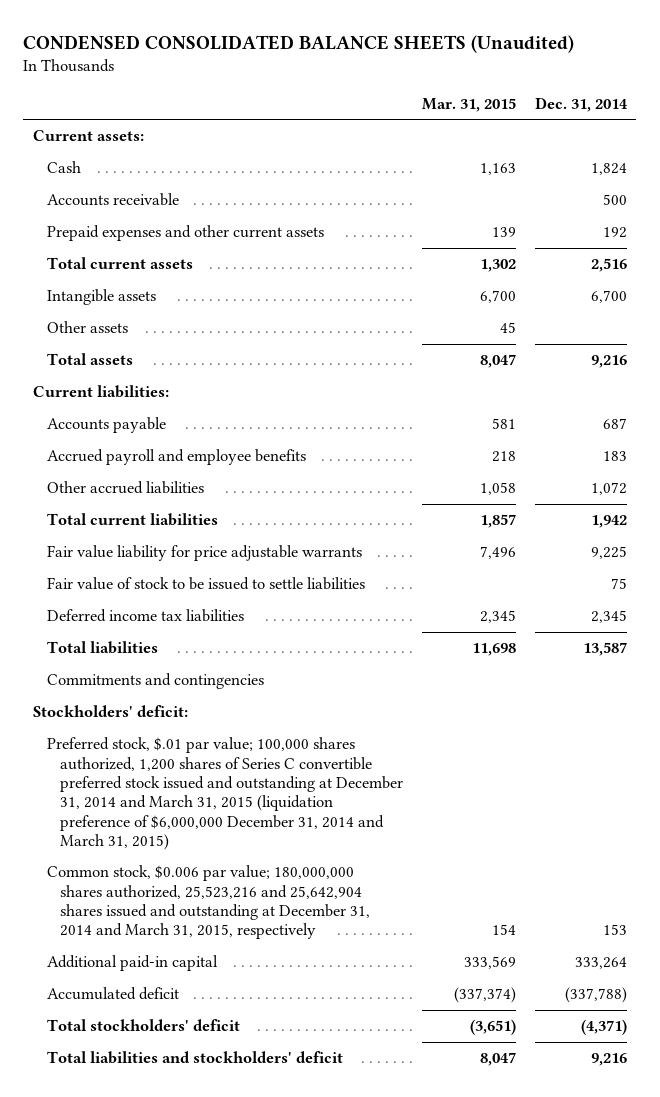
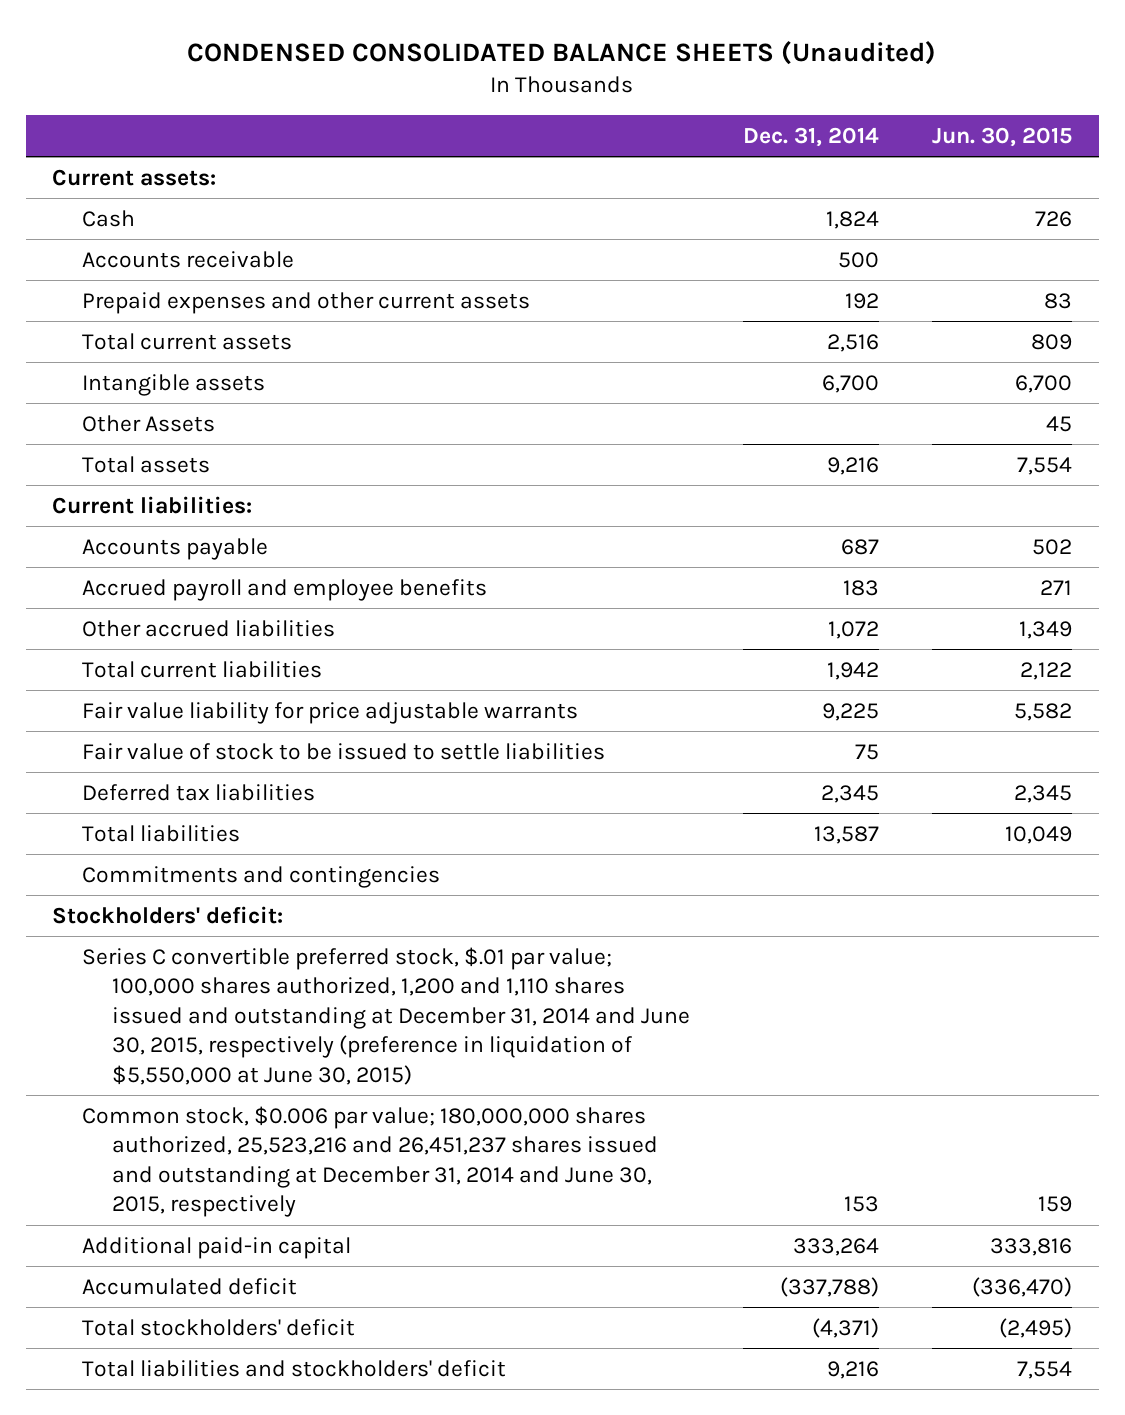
- | Mar. 31, 2015 | Dec. 31, 2014
+ | Dec. 31, 2014 | Jun. 30, 2015
- Other assets | 45 |
+ Other Assets | | 45
- Deferred income tax liabilities | 2,345 | 2,345
+ Deferred tax liabilities | 2,345 | 2,345
- Preferred stock, $.01 par value; 100,000 shares authorized, 1,200 shares of Series C convertible preferred stock issued and outstanding at December 31, 2014 and March 31, 2015 (liquidation preference of $6,000,000 December 31, 2014 and March 31, 2015)
- Common stock, $0.006 par value; 180,000,000 shares authorized, 25,523,216 and 25,642,904 shares issued and outstanding at December 31, 2014 and March 31, 2015, respectively | 154 | 153
+ Series C convertible preferred stock, $.01 par value; 100,000 shares authorized, 1,200 and 1,110 shares issued and outstanding at December 31, 2014 and June 30, 2015, respectively (preference in liquidation of $5,550,000 at June 30, 2015)
+ Common stock, $0.006 par value; 180,000,000 shares authorized, 25,523,216 and 26,451,237 shares issued and outstanding at December 31, 2014 and June 30, 2015, respectively | 153 | 159

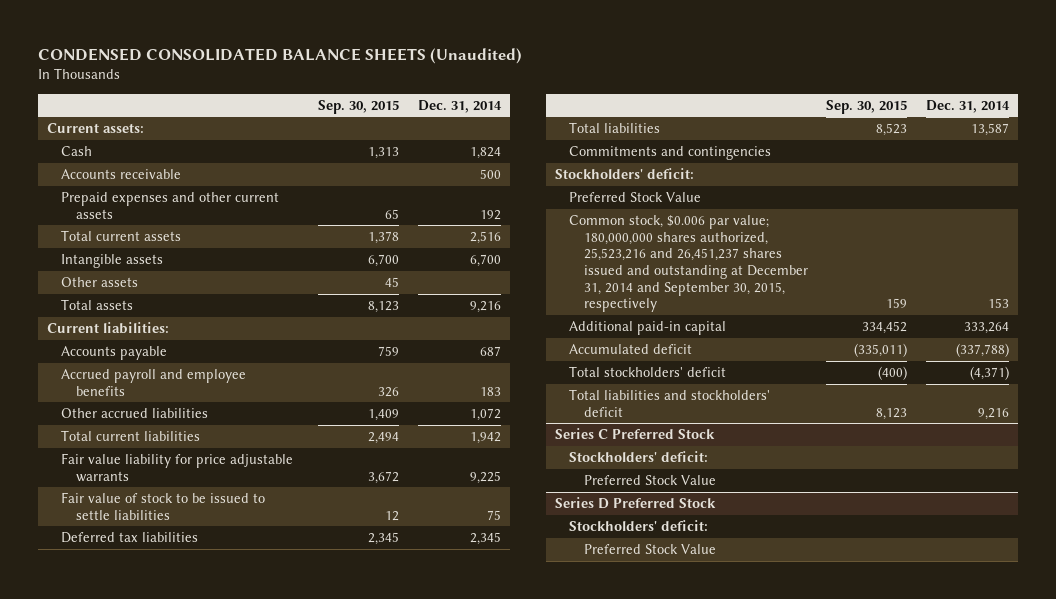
- | Dec. 31, 2014 | Jun. 30, 2015
+ | Sep. 30, 2015 | Dec. 31, 2014
- Other Assets | | 45
+ Other assets | 45 |
- Series C convertible preferred stock, $.01 par value; 100,000 shares authorized, 1,200 and 1,110 shares issued and outstanding at December 31, 2014 and June 30, 2015, respectively (preference in liquidation of $5,550,000 at June 30, 2015)
- Common stock, $0.006 par value; 180,000,000 shares authorized, 25,523,216 and 26,451,237 shares issued and outstanding at December 31, 2014 and June 30, 2015, respectively | 153 | 159
+ Preferred Stock Value
+ Common stock, $0.006 par value; 180,000,000 shares authorized, 25,523,216 and 26,451,237 shares issued and outstanding at December 31, 2014 and September 30, 2015, respectively | 159 | 153
+ Series C Preferred Stock
+ Stockholders' deficit:
+ Preferred Stock Value
+ Series D Preferred Stock
+ Stockholders' deficit:
+ Preferred Stock Value

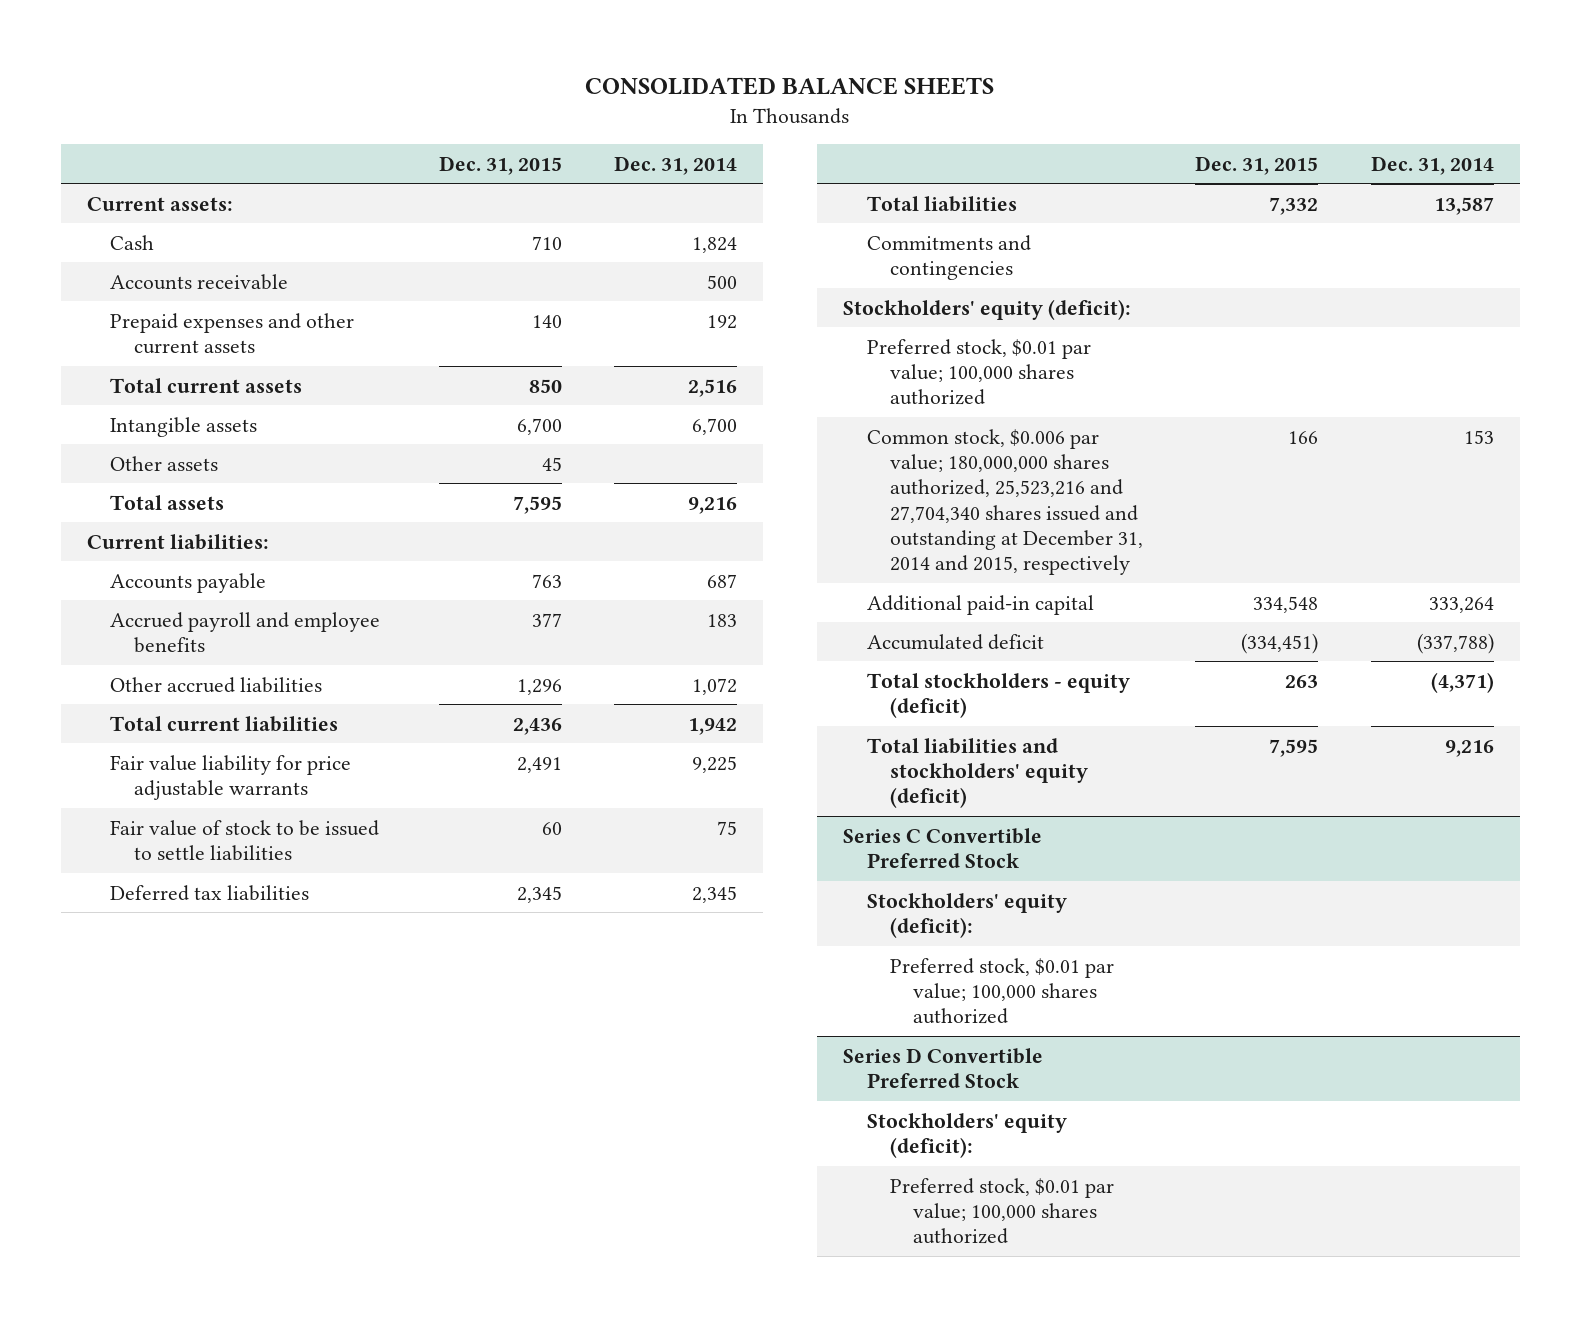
- CONDENSED CONSOLIDATED BALANCE SHEETS (Unaudited)
+ CONSOLIDATED BALANCE SHEETS
- | Sep. 30, 2015 | Dec. 31, 2014
+ | Dec. 31, 2015 | Dec. 31, 2014
- Stockholders' deficit:
- Preferred Stock Value
- Common stock, $0.006 par value; 180,000,000 shares authorized, 25,523,216 and 26,451,237 shares issued and outstanding at December 31, 2014 and September 30, 2015, respectively | 159 | 153
+ Stockholders' equity (deficit):
+ Preferred stock, $0.01 par value; 100,000 shares authorized
+ Common stock, $0.006 par value; 180,000,000 shares authorized, 25,523,216 and 27,704,340 shares issued and outstanding at December 31, 2014 and 2015, respectively | 166 | 153
- Total stockholders' deficit | (400) | (4,371)
- Total liabilities and stockholders' deficit | 8,123 | 9,216
- Series C Preferred Stock
- Stockholders' deficit:
- Preferred Stock Value
- Series D Preferred Stock
- Stockholders' deficit:
- Preferred Stock Value
+ Total stockholders - equity (deficit) | 263 | (4,371)
+ Total liabilities and stockholders' equity (deficit) | 7,595 | 9,216
+ Series C Convertible Preferred Stock
+ Stockholders' equity (deficit):
+ Preferred stock, $0.01 par value; 100,000 shares authorized
+ Series D Convertible Preferred Stock
+ Stockholders' equity (deficit):
+ Preferred stock, $0.01 par value; 100,000 shares authorized

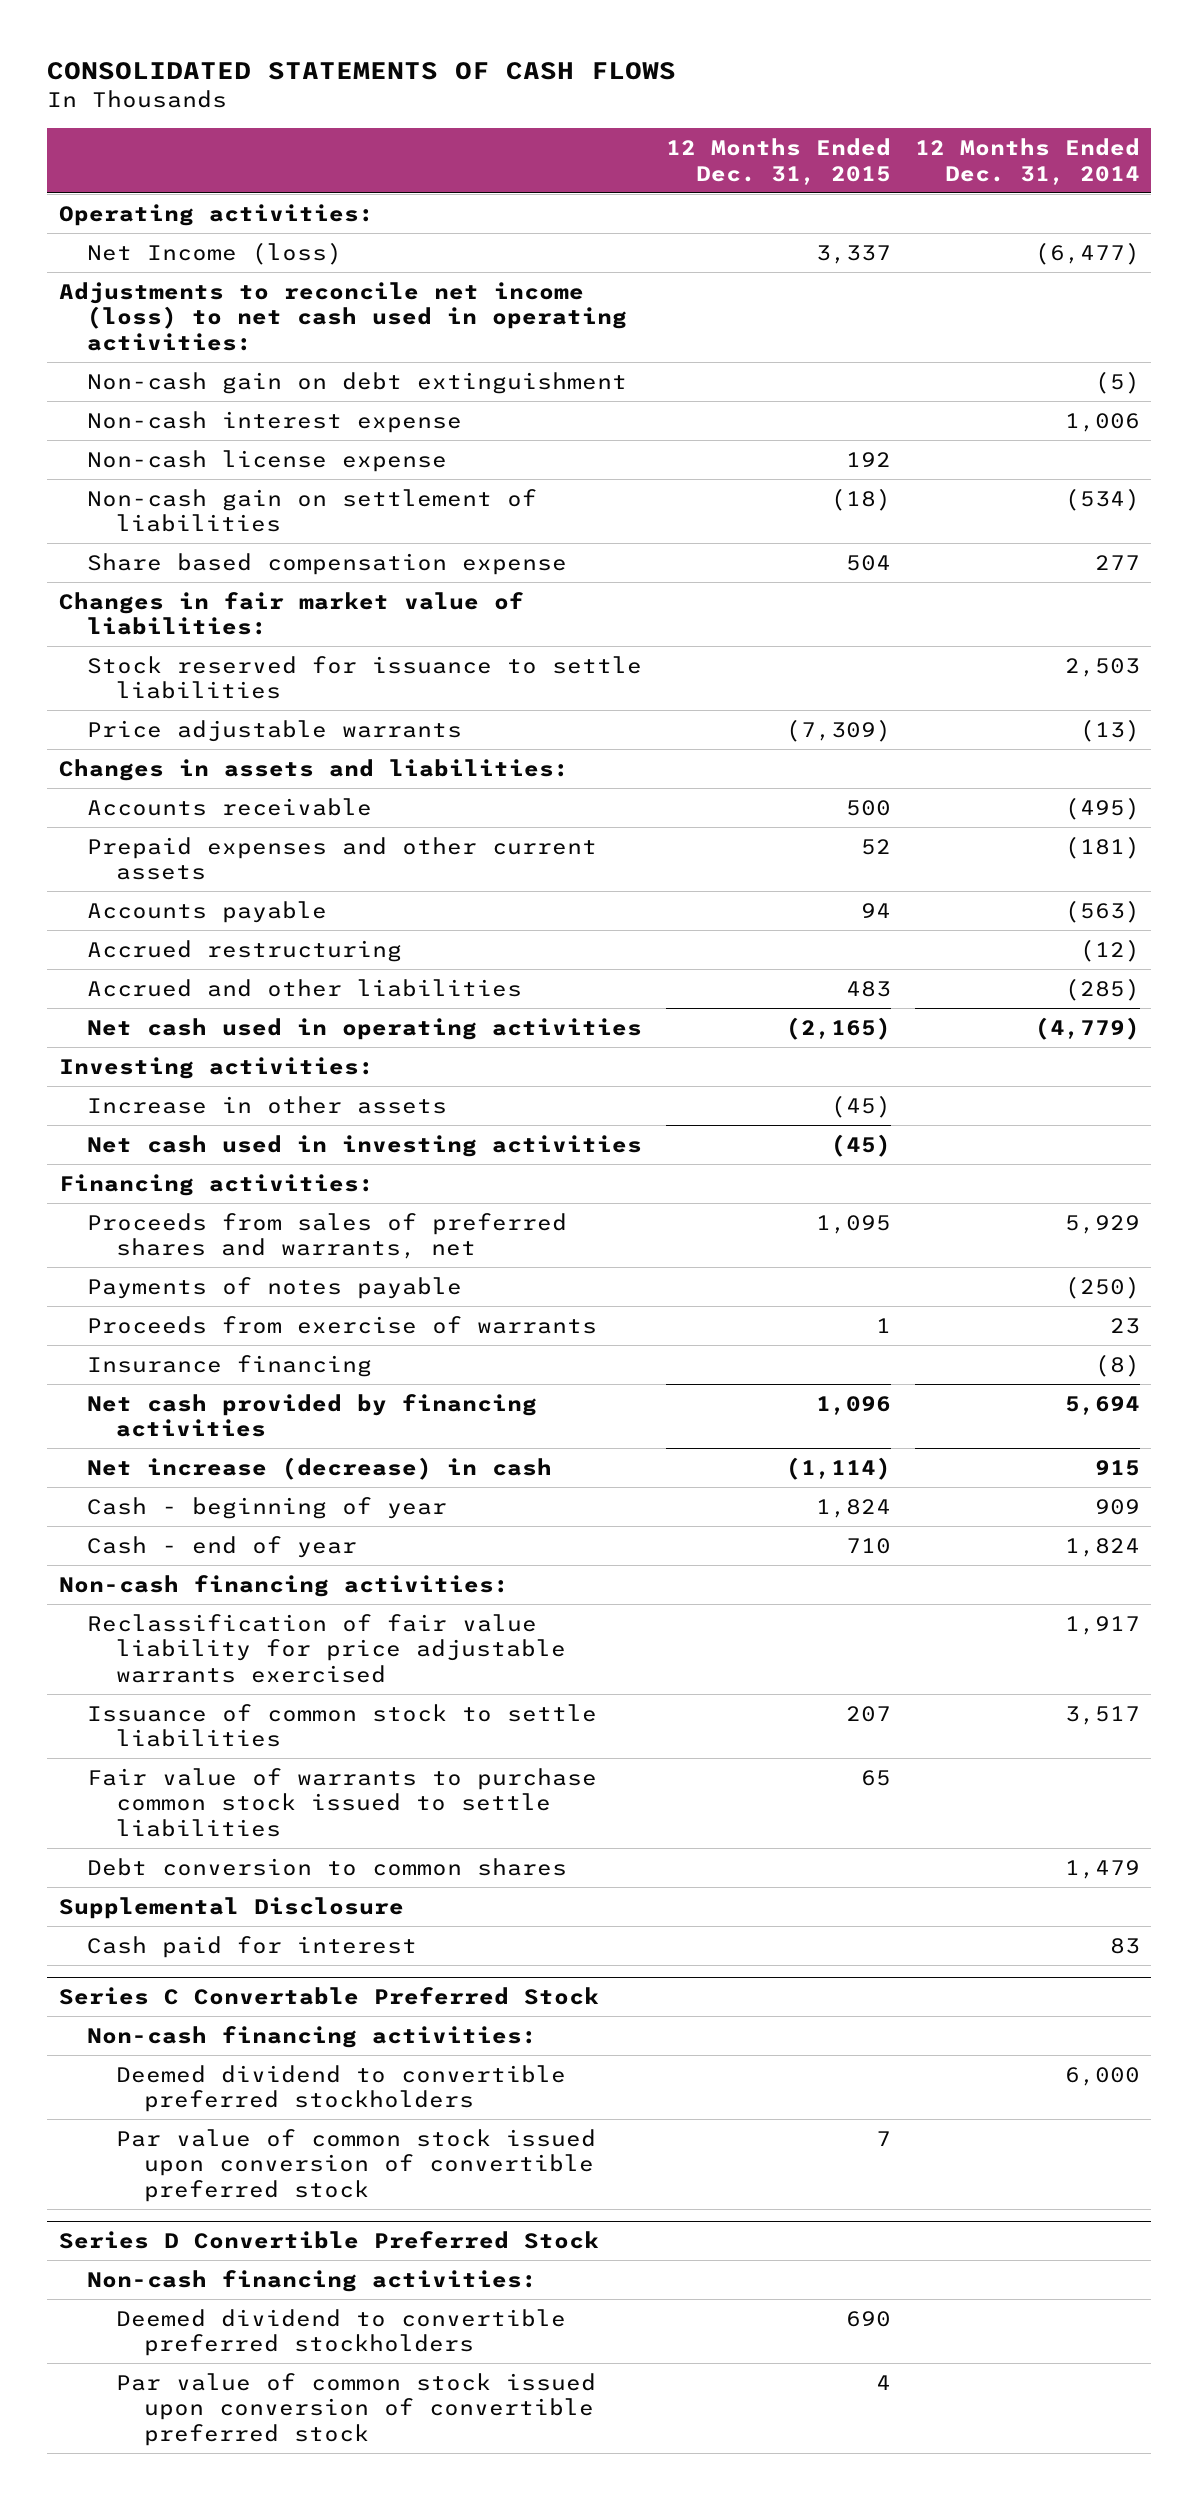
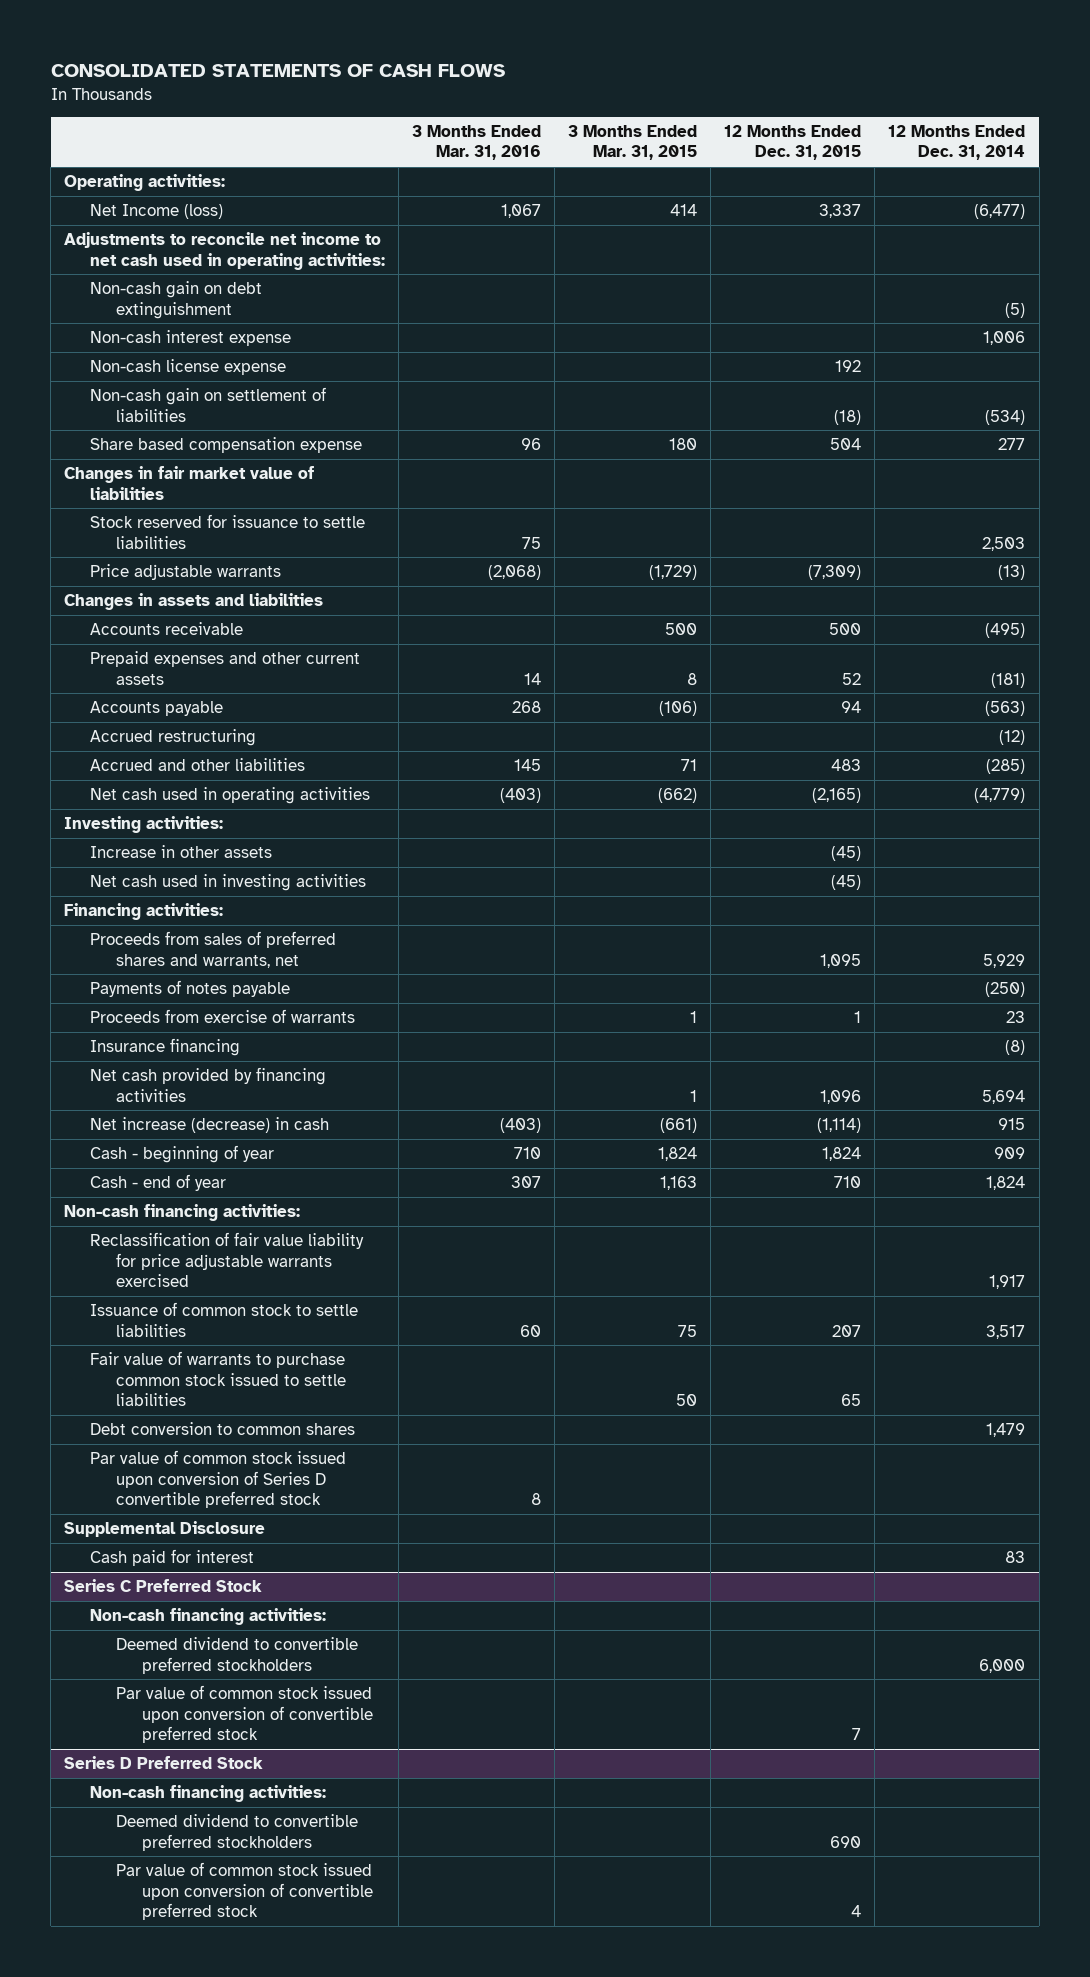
- | 12 Months Ended Dec. 31, 2015 | 12 Months Ended Dec. 31, 2014
+ | 3 Months Ended Mar. 31, 2016 | 3 Months Ended Mar. 31, 2015 | 12 Months Ended Dec. 31, 2015 | 12 Months Ended Dec. 31, 2014
- Adjustments to reconcile net income (loss) to net cash used in operating activities:
+ Adjustments to reconcile net income to net cash used in operating activities:
- Changes in fair market value of liabilities:
+ Changes in fair market value of liabilities
- Changes in assets and liabilities:
+ Changes in assets and liabilities
+ Par value of common stock issued upon conversion of Series D convertible preferred stock | 8 | | |
- Series C Convertable Preferred Stock
+ Series C Preferred Stock
- Series D Convertible Preferred Stock
+ Series D Preferred Stock

